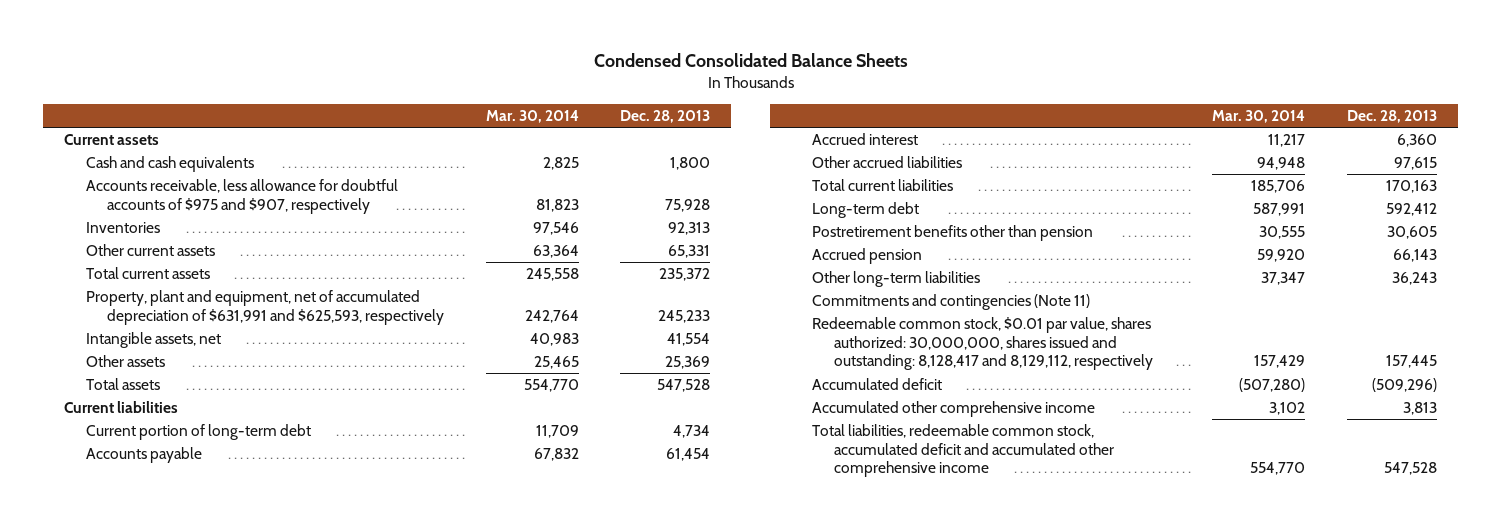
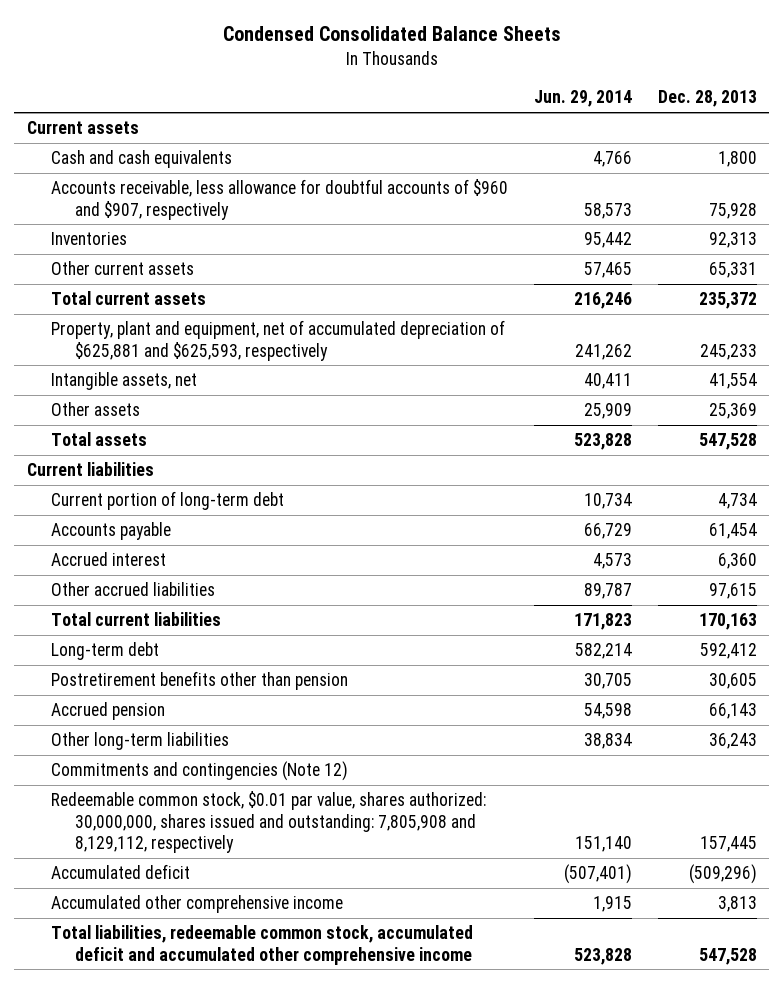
- | Mar. 30, 2014 | Dec. 28, 2013
+ | Jun. 29, 2014 | Dec. 28, 2013
- Accounts receivable, less allowance for doubtful accounts of $975 and $907, respectively | 81,823 | 75,928
+ Accounts receivable, less allowance for doubtful accounts of $960 and $907, respectively | 58,573 | 75,928
- Property, plant and equipment, net of accumulated depreciation of $631,991 and $625,593, respectively | 242,764 | 245,233
+ Property, plant and equipment, net of accumulated depreciation of $625,881 and $625,593, respectively | 241,262 | 245,233
- Commitments and contingencies (Note 11)
- Redeemable common stock, $0.01 par value, shares authorized: 30,000,000, shares issued and outstanding: 8,128,417 and 8,129,112, respectively | 157,429 | 157,445
+ Commitments and contingencies (Note 12)
+ Redeemable common stock, $0.01 par value, shares authorized: 30,000,000, shares issued and outstanding: 7,805,908 and 8,129,112, respectively | 151,140 | 157,445

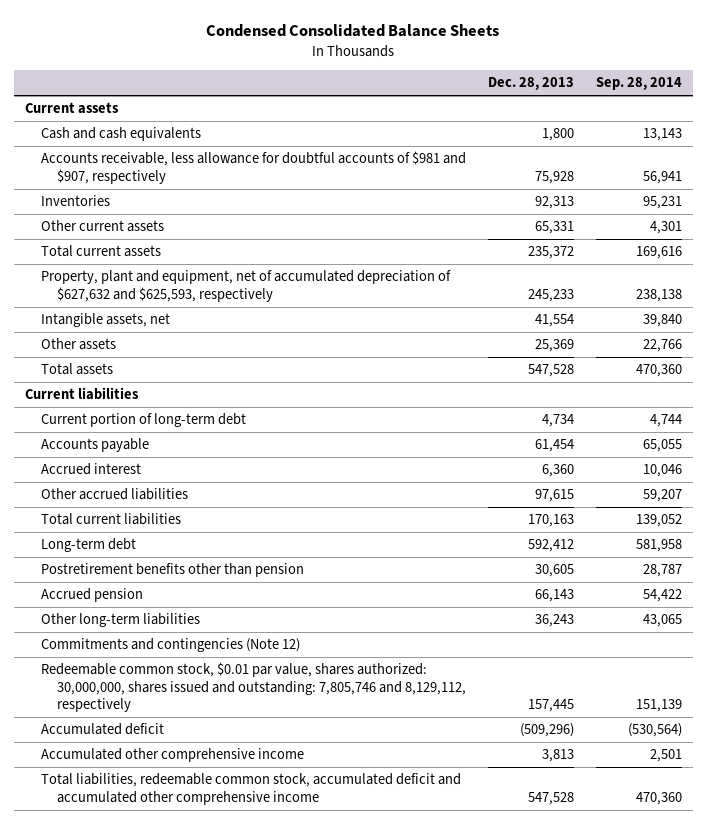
- | Jun. 29, 2014 | Dec. 28, 2013
+ | Dec. 28, 2013 | Sep. 28, 2014
- Accounts receivable, less allowance for doubtful accounts of $960 and $907, respectively | 58,573 | 75,928
+ Accounts receivable, less allowance for doubtful accounts of $981 and $907, respectively | 75,928 | 56,941
- Property, plant and equipment, net of accumulated depreciation of $625,881 and $625,593, respectively | 241,262 | 245,233
+ Property, plant and equipment, net of accumulated depreciation of $627,632 and $625,593, respectively | 245,233 | 238,138
- Redeemable common stock, $0.01 par value, shares authorized: 30,000,000, shares issued and outstanding: 7,805,908 and 8,129,112, respectively | 151,140 | 157,445
+ Redeemable common stock, $0.01 par value, shares authorized: 30,000,000, shares issued and outstanding: 7,805,746 and 8,129,112, respectively | 157,445 | 151,139

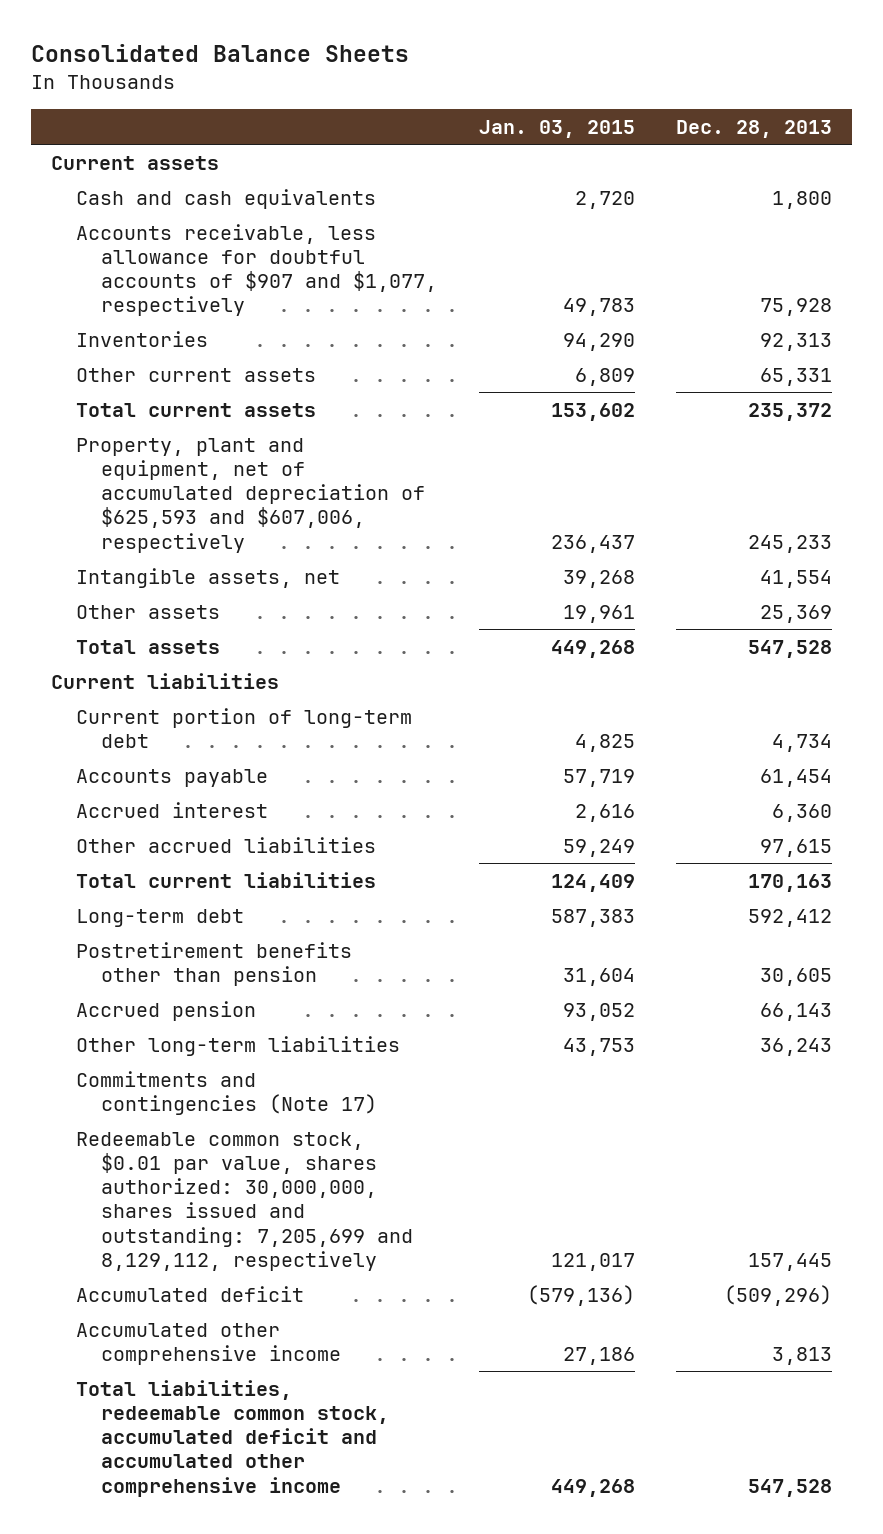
- Condensed Consolidated Balance Sheets
+ Consolidated Balance Sheets
- | Dec. 28, 2013 | Sep. 28, 2014
+ | Jan. 03, 2015 | Dec. 28, 2013
- Accounts receivable, less allowance for doubtful accounts of $981 and $907, respectively | 75,928 | 56,941
+ Accounts receivable, less allowance for doubtful accounts of $907 and $1,077, respectively | 49,783 | 75,928
- Property, plant and equipment, net of accumulated depreciation of $627,632 and $625,593, respectively | 245,233 | 238,138
+ Property, plant and equipment, net of accumulated depreciation of $625,593 and $607,006, respectively | 236,437 | 245,233
- Commitments and contingencies (Note 12)
- Redeemable common stock, $0.01 par value, shares authorized: 30,000,000, shares issued and outstanding: 7,805,746 and 8,129,112, respectively | 157,445 | 151,139
+ Commitments and contingencies (Note 17)
+ Redeemable common stock, $0.01 par value, shares authorized: 30,000,000, shares issued and outstanding: 7,205,699 and 8,129,112, respectively | 121,017 | 157,445

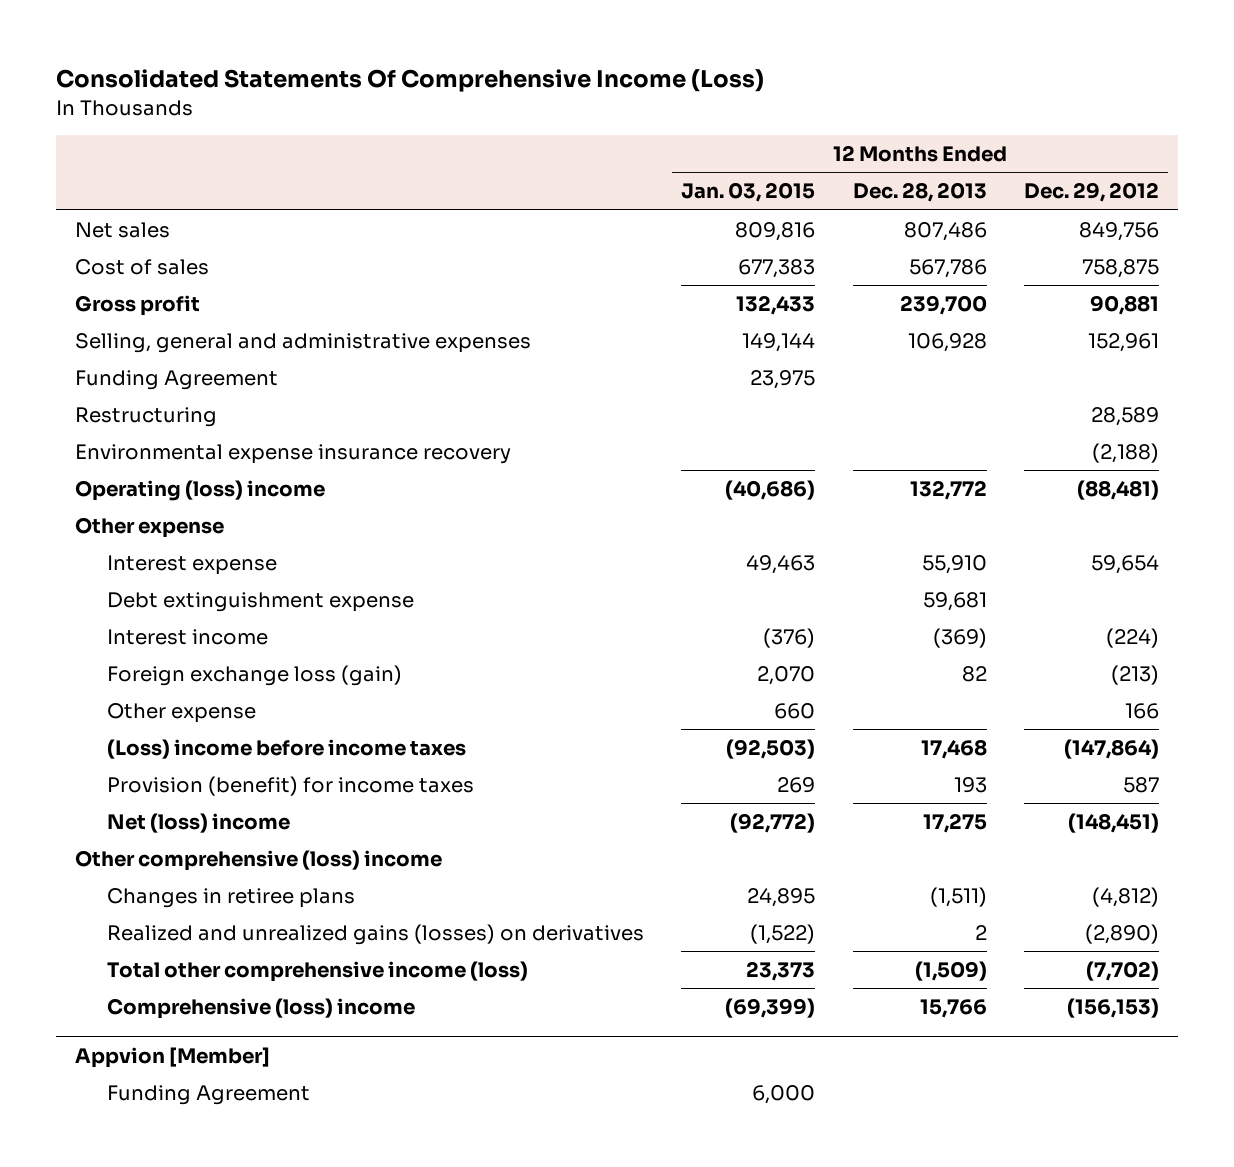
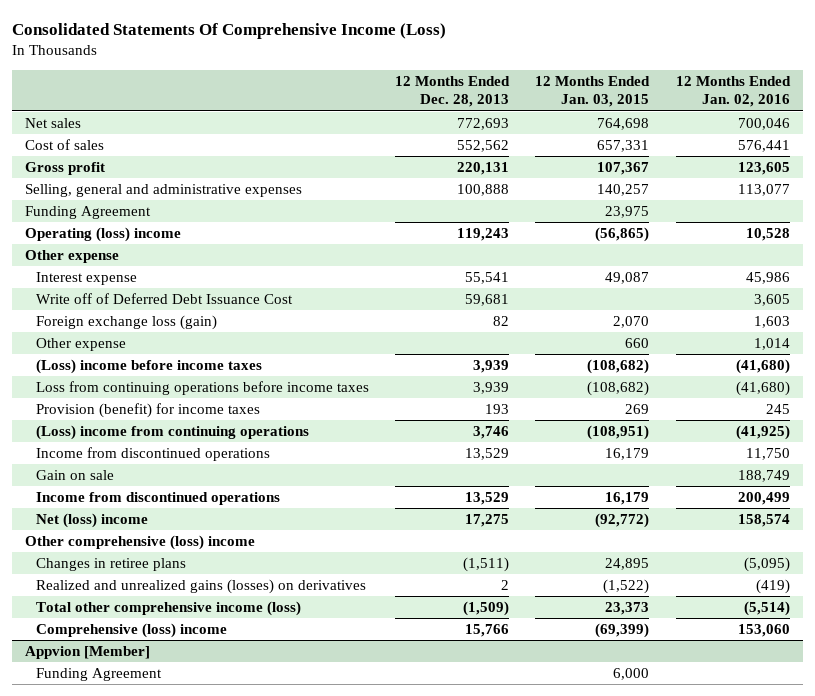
- | 12 Months Ended Jan. 03, 2015 | 12 Months Ended Dec. 28, 2013 | 12 Months Ended Dec. 29, 2012
+ | 12 Months Ended Dec. 28, 2013 | 12 Months Ended Jan. 03, 2015 | 12 Months Ended Jan. 02, 2016
- Net sales | 809,816 | 807,486 | 849,756
- Cost of sales | 677,383 | 567,786 | 758,875
- Gross profit | 132,433 | 239,700 | 90,881
- Selling, general and administrative expenses | 149,144 | 106,928 | 152,961
+ Net sales | 772,693 | 764,698 | 700,046
+ Cost of sales | 552,562 | 657,331 | 576,441
+ Gross profit | 220,131 | 107,367 | 123,605
+ Selling, general and administrative expenses | 100,888 | 140,257 | 113,077
- Restructuring | | | 28,589
- Environmental expense insurance recovery | | | (2,188)
- Operating (loss) income | (40,686) | 132,772 | (88,481)
+ Operating (loss) income | 119,243 | (56,865) | 10,528
- Interest expense | 49,463 | 55,910 | 59,654
- Debt extinguishment expense | | 59,681 |
- Interest income | (376) | (369) | (224)
+ Interest expense | 55,541 | 49,087 | 45,986
+ Write off of Deferred Debt Issuance Cost | 59,681 | | 3,605
- (Loss) income before income taxes | (92,503) | 17,468 | (147,864)
+ (Loss) income before income taxes | 3,939 | (108,682) | (41,680)
+ Loss from continuing operations before income taxes | 3,939 | (108,682) | (41,680)
+ (Loss) income from continuing operations | 3,746 | (108,951) | (41,925)
+ Income from discontinued operations | 13,529 | 16,179 | 11,750
+ Gain on sale | | | 188,749
+ Income from discontinued operations | 13,529 | 16,179 | 200,499

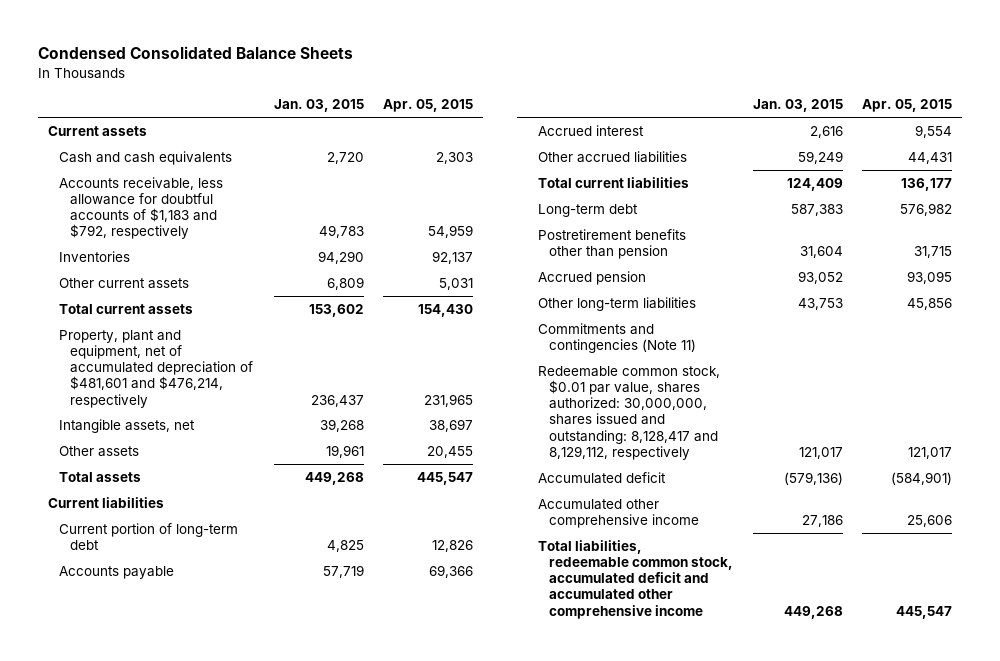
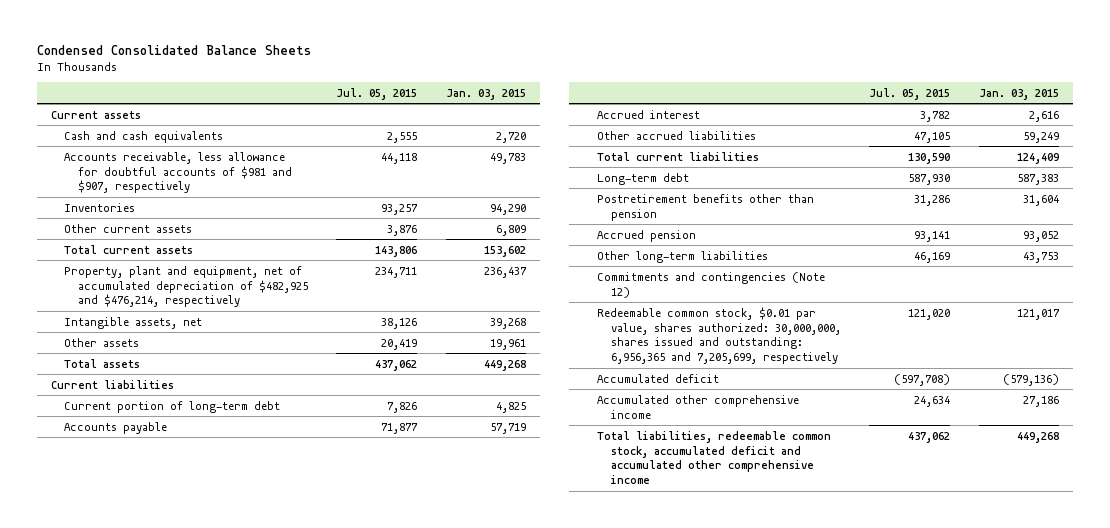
- | Jan. 03, 2015 | Apr. 05, 2015
+ | Jul. 05, 2015 | Jan. 03, 2015
- Accounts receivable, less allowance for doubtful accounts of $1,183 and $792, respectively | 49,783 | 54,959
+ Accounts receivable, less allowance for doubtful accounts of $981 and $907, respectively | 44,118 | 49,783
- Property, plant and equipment, net of accumulated depreciation of $481,601 and $476,214, respectively | 236,437 | 231,965
+ Property, plant and equipment, net of accumulated depreciation of $482,925 and $476,214, respectively | 234,711 | 236,437
- Commitments and contingencies (Note 11)
- Redeemable common stock, $0.01 par value, shares authorized: 30,000,000, shares issued and outstanding: 8,128,417 and 8,129,112, respectively | 121,017 | 121,017
+ Commitments and contingencies (Note 12)
+ Redeemable common stock, $0.01 par value, shares authorized: 30,000,000, shares issued and outstanding: 6,956,365 and 7,205,699, respectively | 121,020 | 121,017

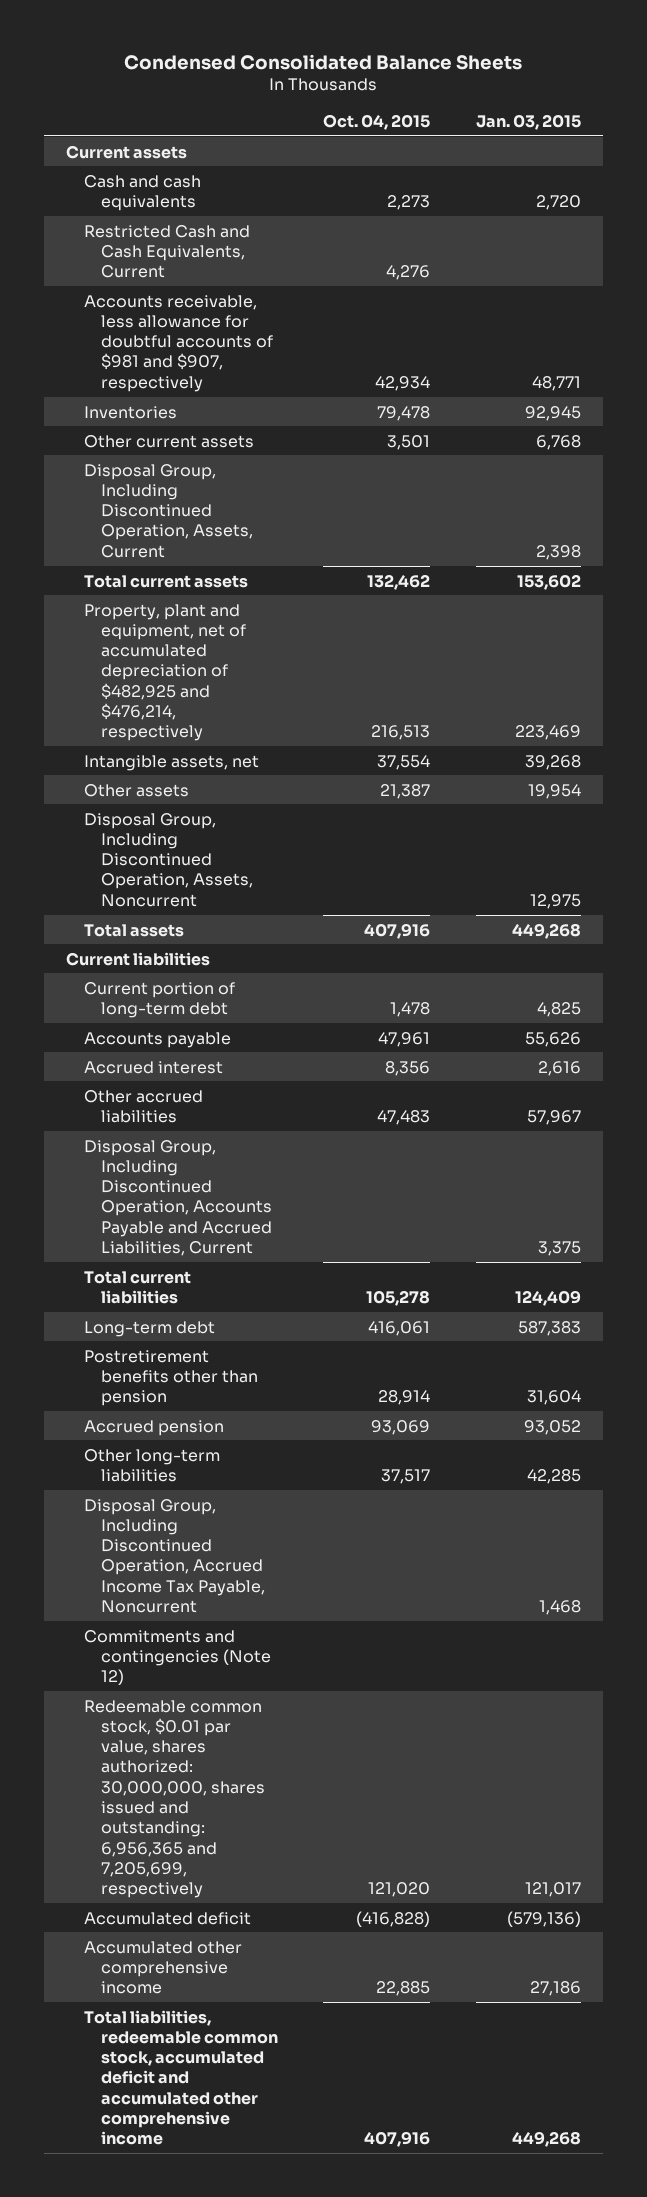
- | Jul. 05, 2015 | Jan. 03, 2015
+ | Oct. 04, 2015 | Jan. 03, 2015
- Accounts receivable, less allowance for doubtful accounts of $981 and $907, respectively | 44,118 | 49,783
- Inventories | 93,257 | 94,290
- Other current assets | 3,876 | 6,809
+ Restricted Cash and Cash Equivalents, Current | 4,276 |
+ Accounts receivable, less allowance for doubtful accounts of $981 and $907, respectively | 42,934 | 48,771
+ Inventories | 79,478 | 92,945
+ Other current assets | 3,501 | 6,768
+ Disposal Group, Including Discontinued Operation, Assets, Current | | 2,398
- Property, plant and equipment, net of accumulated depreciation of $482,925 and $476,214, respectively | 234,711 | 236,437
+ Property, plant and equipment, net of accumulated depreciation of $482,925 and $476,214, respectively | 216,513 | 223,469
- Other assets | 20,419 | 19,961
+ Other assets | 21,387 | 19,954
+ Disposal Group, Including Discontinued Operation, Assets, Noncurrent | | 12,975
- Accounts payable | 71,877 | 57,719
+ Accounts payable | 47,961 | 55,626
- Other accrued liabilities | 47,105 | 59,249
+ Other accrued liabilities | 47,483 | 57,967
+ Disposal Group, Including Discontinued Operation, Accounts Payable and Accrued Liabilities, Current | | 3,375
- Other long-term liabilities | 46,169 | 43,753
+ Other long-term liabilities | 37,517 | 42,285
+ Disposal Group, Including Discontinued Operation, Accrued Income Tax Payable, Noncurrent | | 1,468

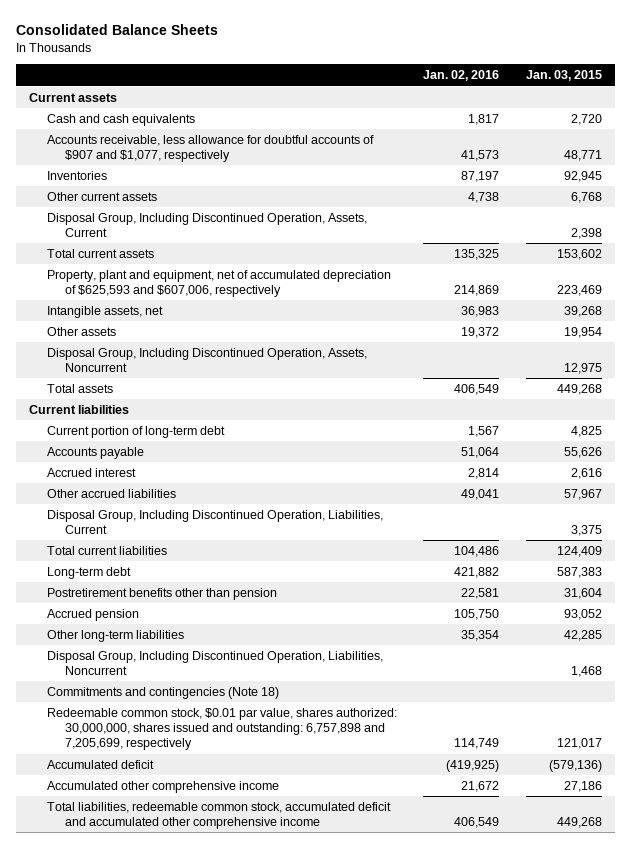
- Condensed Consolidated Balance Sheets
+ Consolidated Balance Sheets
- | Oct. 04, 2015 | Jan. 03, 2015
+ | Jan. 02, 2016 | Jan. 03, 2015
- Restricted Cash and Cash Equivalents, Current | 4,276 |
- Accounts receivable, less allowance for doubtful accounts of $981 and $907, respectively | 42,934 | 48,771
+ Accounts receivable, less allowance for doubtful accounts of $907 and $1,077, respectively | 41,573 | 48,771
- Property, plant and equipment, net of accumulated depreciation of $482,925 and $476,214, respectively | 216,513 | 223,469
+ Property, plant and equipment, net of accumulated depreciation of $625,593 and $607,006, respectively | 214,869 | 223,469
- Disposal Group, Including Discontinued Operation, Accounts Payable and Accrued Liabilities, Current | | 3,375
+ Disposal Group, Including Discontinued Operation, Liabilities, Current | | 3,375
- Disposal Group, Including Discontinued Operation, Accrued Income Tax Payable, Noncurrent | | 1,468
- Commitments and contingencies (Note 12)
- Redeemable common stock, $0.01 par value, shares authorized: 30,000,000, shares issued and outstanding: 6,956,365 and 7,205,699, respectively | 121,020 | 121,017
+ Disposal Group, Including Discontinued Operation, Liabilities, Noncurrent | | 1,468
+ Commitments and contingencies (Note 18)
+ Redeemable common stock, $0.01 par value, shares authorized: 30,000,000, shares issued and outstanding: 6,757,898 and 7,205,699, respectively | 114,749 | 121,017

